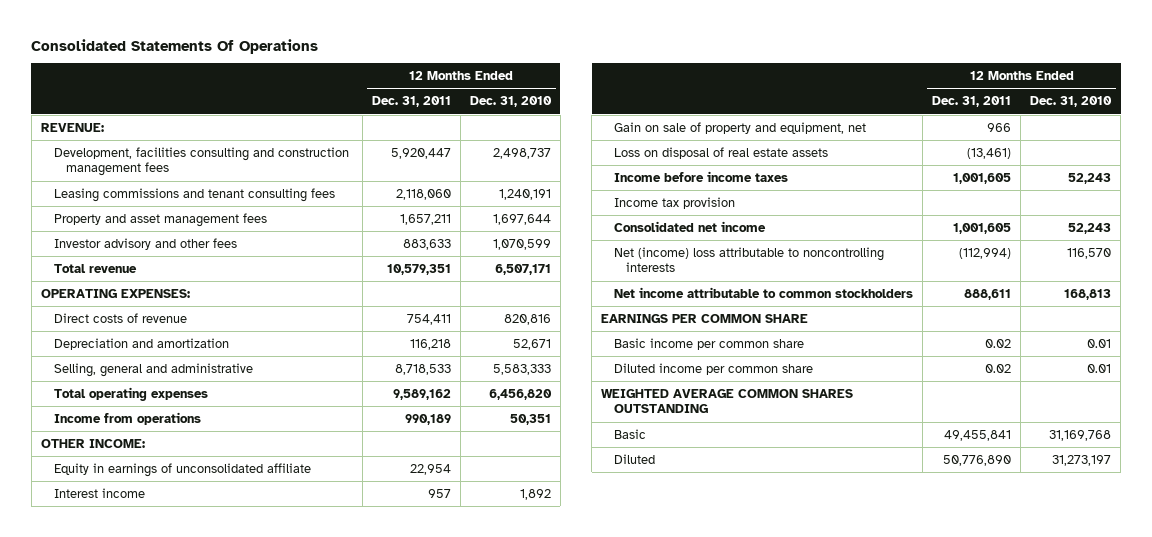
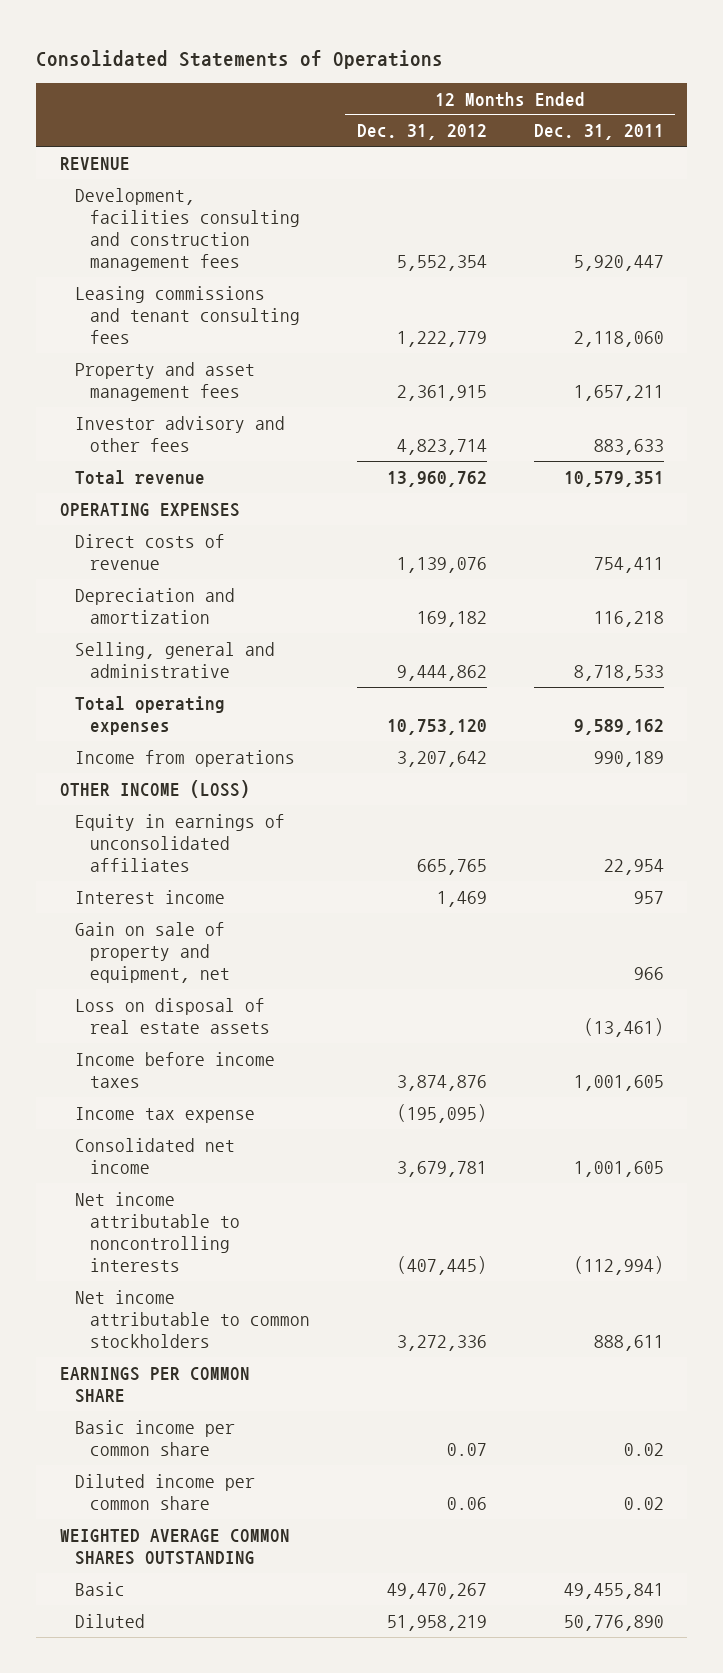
- Consolidated Statements Of Operations
+ Consolidated Statements of Operations
- | 12 Months Ended Dec. 31, 2011 | 12 Months Ended Dec. 31, 2010
+ | 12 Months Ended Dec. 31, 2012 | 12 Months Ended Dec. 31, 2011
- REVENUE:
+ REVENUE
- OPERATING EXPENSES:
+ OPERATING EXPENSES
- OTHER INCOME:
- Equity in earnings of unconsolidated affiliate | 22,954 |
+ OTHER INCOME (LOSS)
+ Equity in earnings of unconsolidated affiliates | 665,765 | 22,954
- Income tax provision
+ Income tax expense | (195,095) |
- Net (income) loss attributable to noncontrolling interests | (112,994) | 116,570
+ Net income attributable to noncontrolling interests | (407,445) | (112,994)

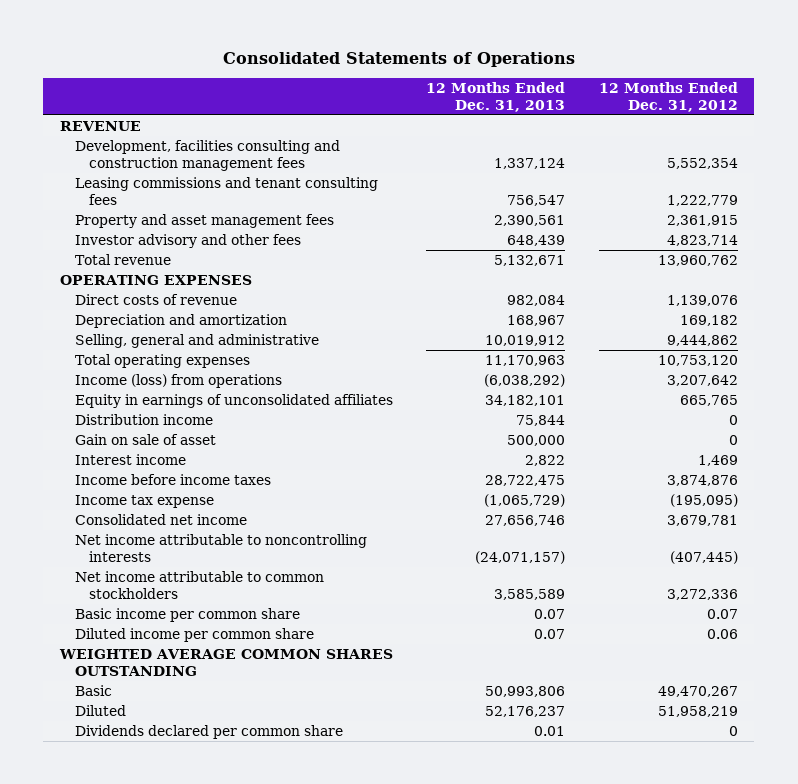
- | 12 Months Ended Dec. 31, 2012 | 12 Months Ended Dec. 31, 2011
+ | 12 Months Ended Dec. 31, 2013 | 12 Months Ended Dec. 31, 2012
- Income from operations | 3,207,642 | 990,189
- OTHER INCOME (LOSS)
+ Income (loss) from operations | (6,038,292) | 3,207,642
+ Distribution income | 75,844 | 0
+ Gain on sale of asset | 500,000 | 0
- Gain on sale of property and equipment, net | | 966
- Loss on disposal of real estate assets | | (13,461)
- EARNINGS PER COMMON SHARE
+ Dividends declared per common share | 0.01 | 0

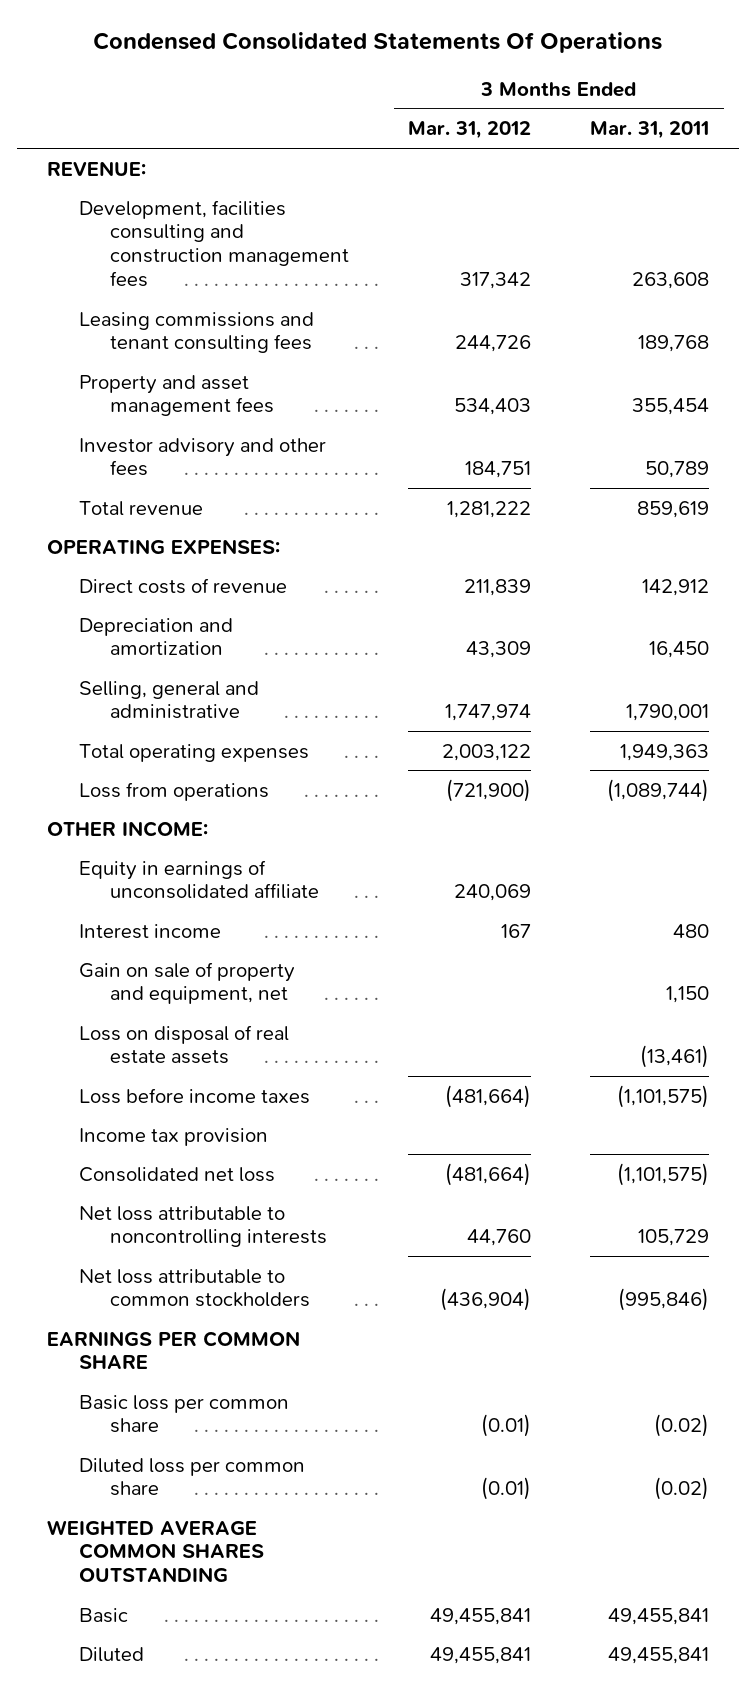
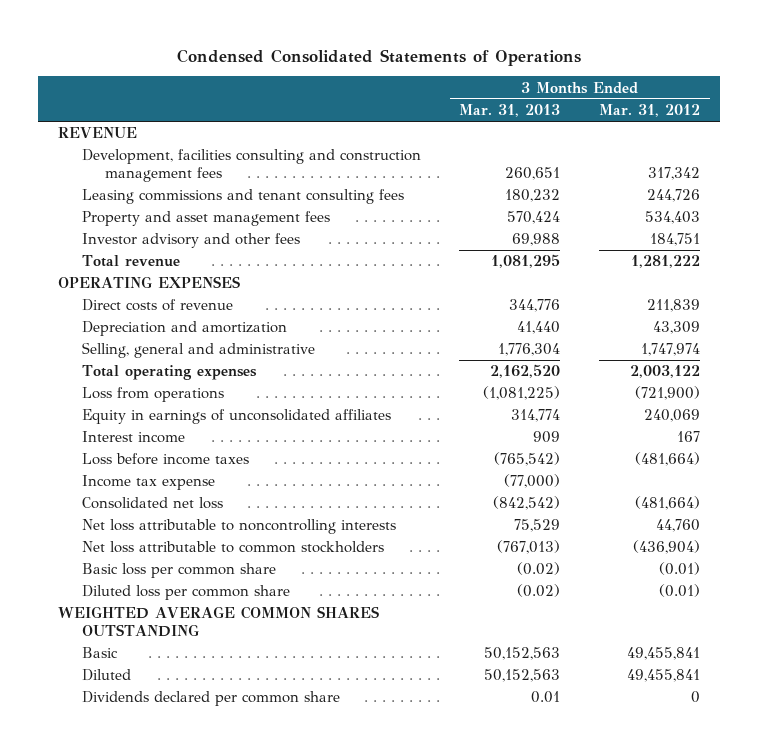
- Condensed Consolidated Statements Of Operations
+ Condensed Consolidated Statements of Operations
- | 3 Months Ended Mar. 31, 2012 | 3 Months Ended Mar. 31, 2011
+ | 3 Months Ended Mar. 31, 2013 | 3 Months Ended Mar. 31, 2012
- REVENUE:
+ REVENUE
- OPERATING EXPENSES:
+ OPERATING EXPENSES
- OTHER INCOME:
- Equity in earnings of unconsolidated affiliate | 240,069 |
+ Equity in earnings of unconsolidated affiliates | 314,774 | 240,069
- Gain on sale of property and equipment, net | | 1,150
- Loss on disposal of real estate assets | | (13,461)
- Income tax provision
+ Income tax expense | (77,000) |
- EARNINGS PER COMMON SHARE
+ Dividends declared per common share | 0.01 | 0

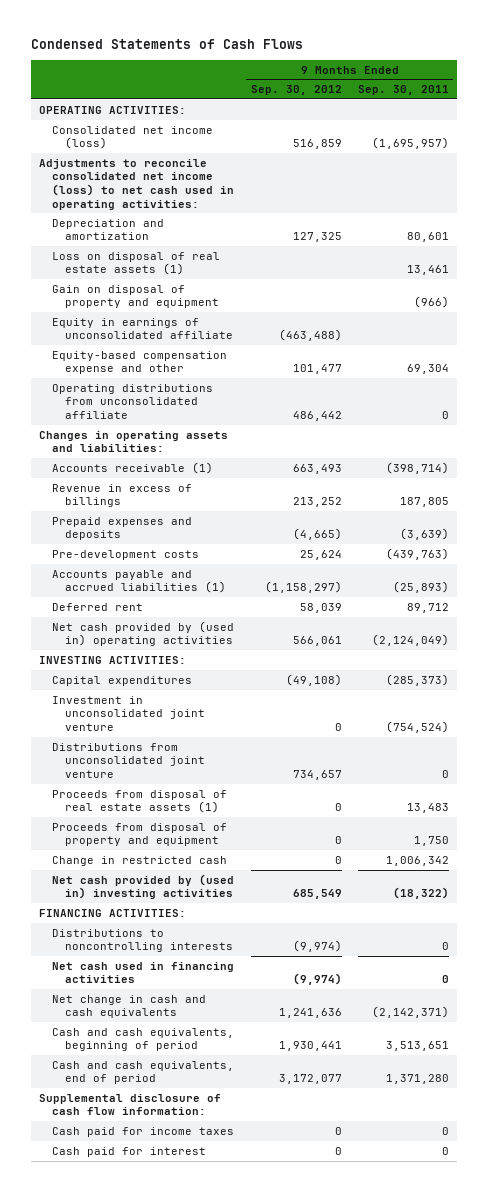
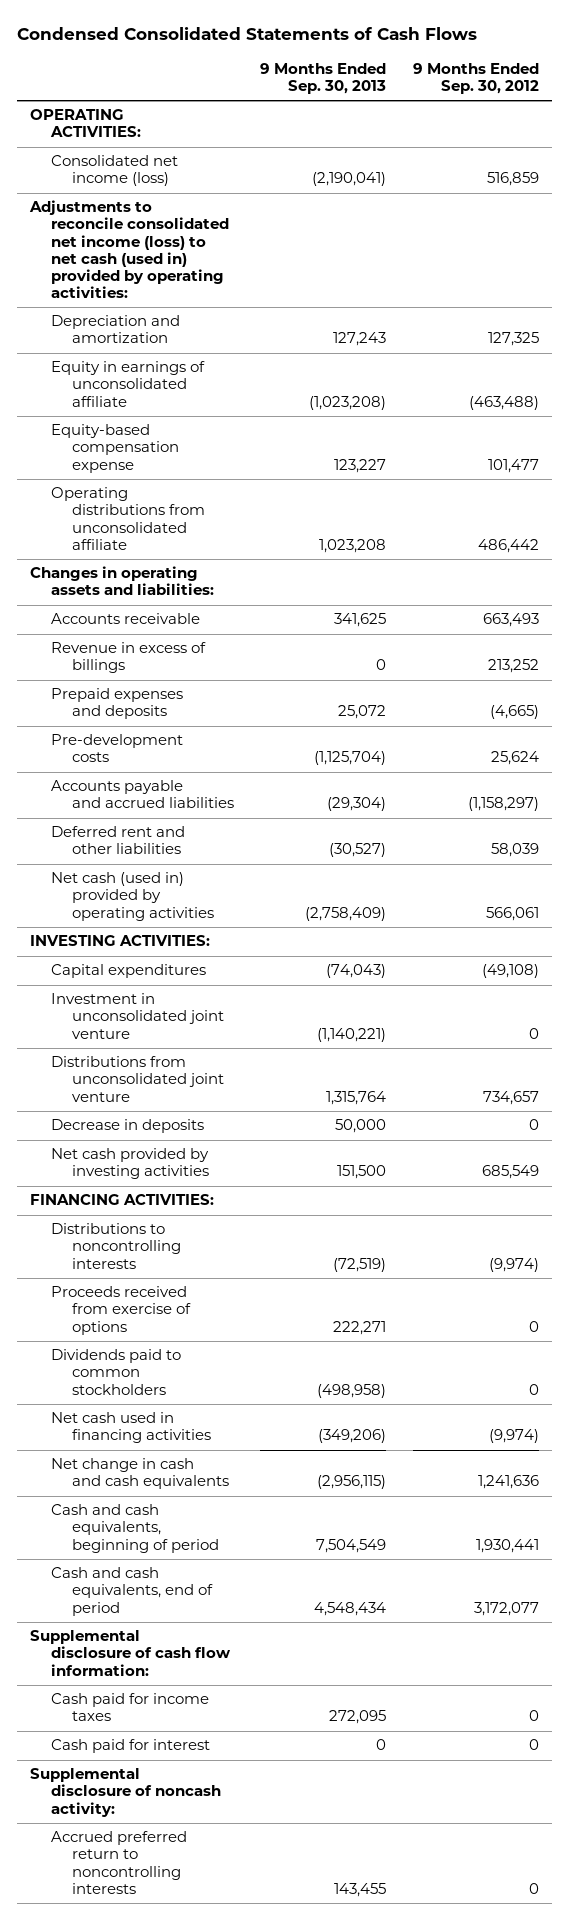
- Condensed Statements of Cash Flows
+ Condensed Consolidated Statements of Cash Flows
- | 9 Months Ended Sep. 30, 2012 | 9 Months Ended Sep. 30, 2011
+ | 9 Months Ended Sep. 30, 2013 | 9 Months Ended Sep. 30, 2012
- Adjustments to reconcile consolidated net income (loss) to net cash used in operating activities:
+ Adjustments to reconcile consolidated net income (loss) to net cash (used in) provided by operating activities:
- Loss on disposal of real estate assets (1) | | 13,461
- Gain on disposal of property and equipment | | (966)
- Equity-based compensation expense and other | 101,477 | 69,304
+ Equity-based compensation expense | 123,227 | 101,477
- Accounts receivable (1) | 663,493 | (398,714)
+ Accounts receivable | 341,625 | 663,493
- Accounts payable and accrued liabilities (1) | (1,158,297) | (25,893)
- Deferred rent | 58,039 | 89,712
- Net cash provided by (used in) operating activities | 566,061 | (2,124,049)
+ Accounts payable and accrued liabilities | (29,304) | (1,158,297)
+ Deferred rent and other liabilities | (30,527) | 58,039
+ Net cash (used in) provided by operating activities | (2,758,409) | 566,061
- Proceeds from disposal of real estate assets (1) | 0 | 13,483
- Proceeds from disposal of property and equipment | 0 | 1,750
- Change in restricted cash | 0 | 1,006,342
- Net cash provided by (used in) investing activities | 685,549 | (18,322)
+ Decrease in deposits | 50,000 | 0
+ Net cash provided by investing activities | 151,500 | 685,549
+ Proceeds received from exercise of options | 222,271 | 0
+ Dividends paid to common stockholders | (498,958) | 0
+ Supplemental disclosure of noncash activity:
+ Accrued preferred return to noncontrolling interests | 143,455 | 0

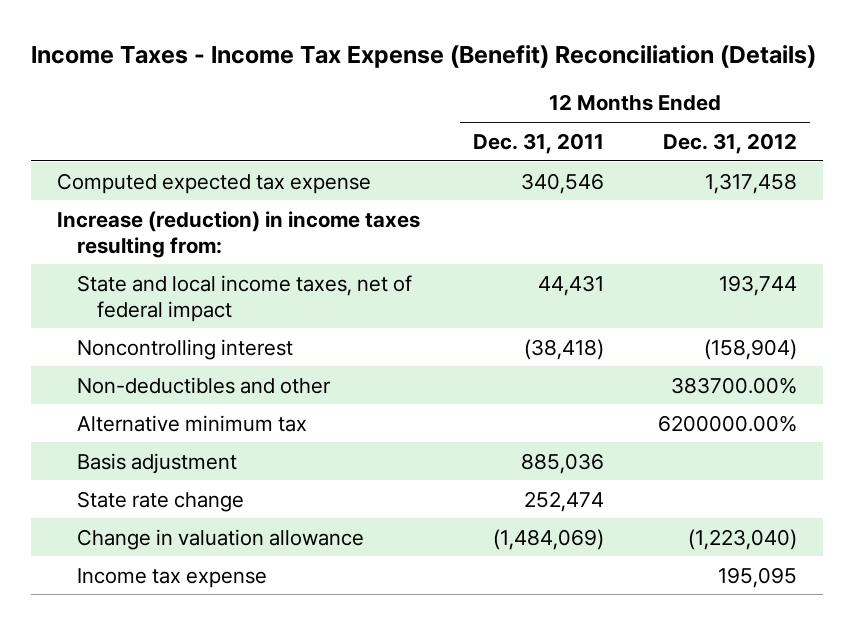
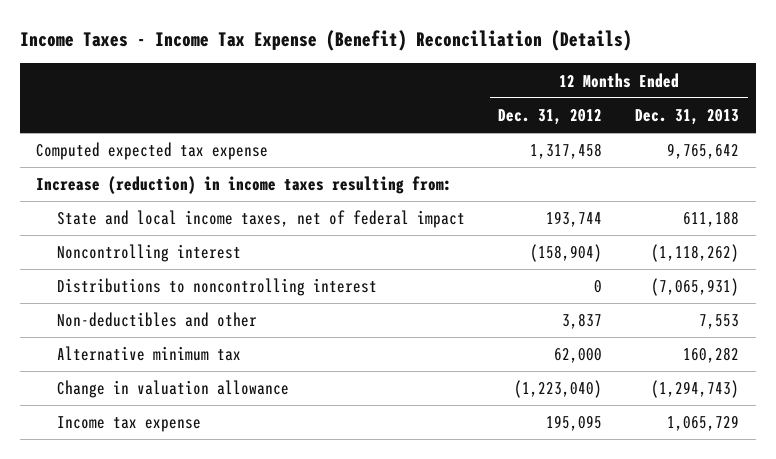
- | 12 Months Ended Dec. 31, 2011 | 12 Months Ended Dec. 31, 2012
+ | 12 Months Ended Dec. 31, 2012 | 12 Months Ended Dec. 31, 2013
- Non-deductibles and other | | 383700.00%
- Alternative minimum tax | | 6200000.00%
- Basis adjustment | 885,036 |
- State rate change | 252,474 |
+ Distributions to noncontrolling interest | 0 | (7,065,931)
+ Non-deductibles and other | 3,837 | 7,553
+ Alternative minimum tax | 62,000 | 160,282

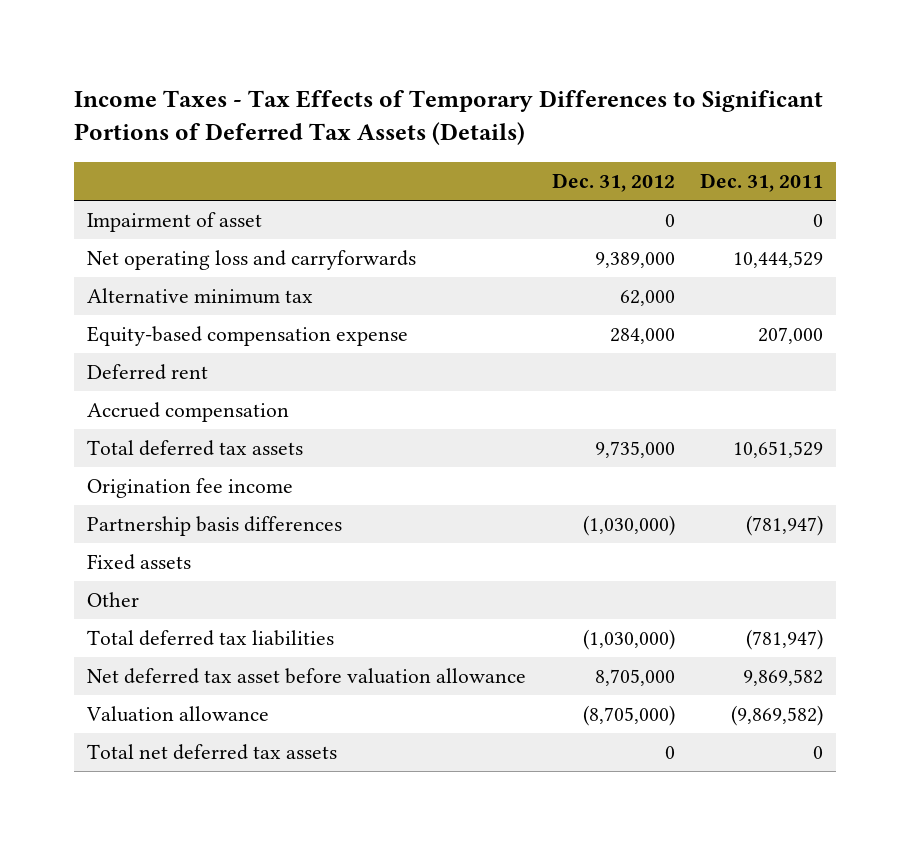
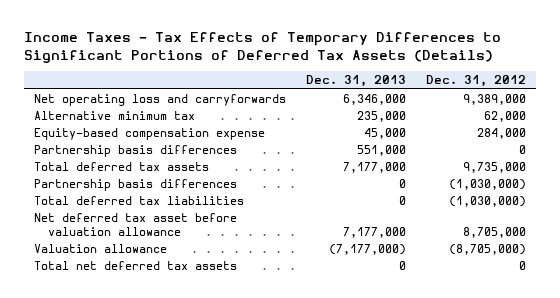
- | Dec. 31, 2012 | Dec. 31, 2011
+ | Dec. 31, 2013 | Dec. 31, 2012
- Impairment of asset | 0 | 0
- Deferred rent
- Accrued compensation
+ Partnership basis differences | 551,000 | 0
- Origination fee income
- Fixed assets
- Other

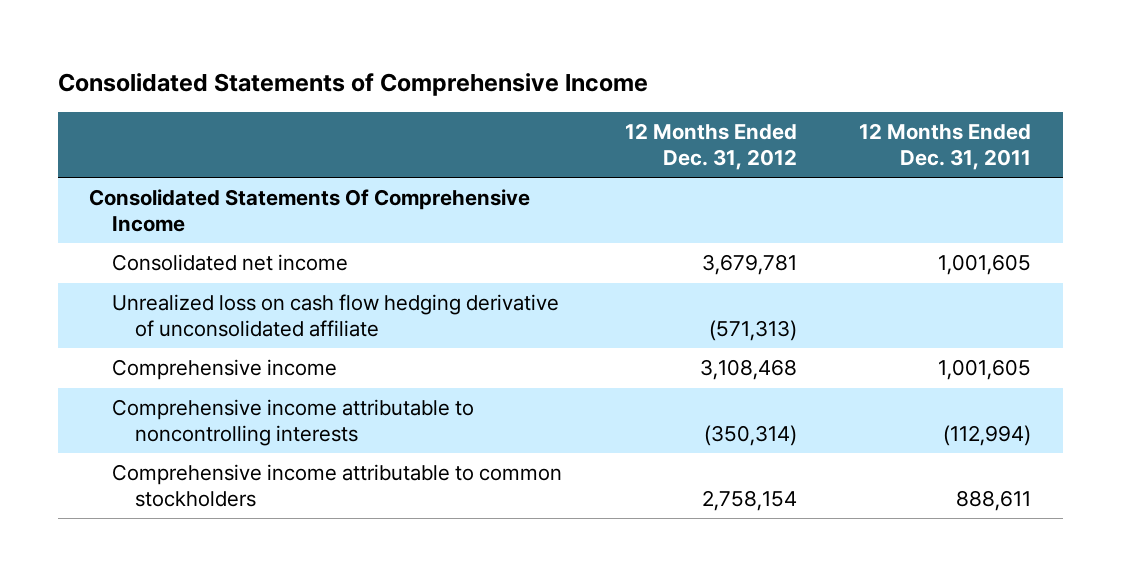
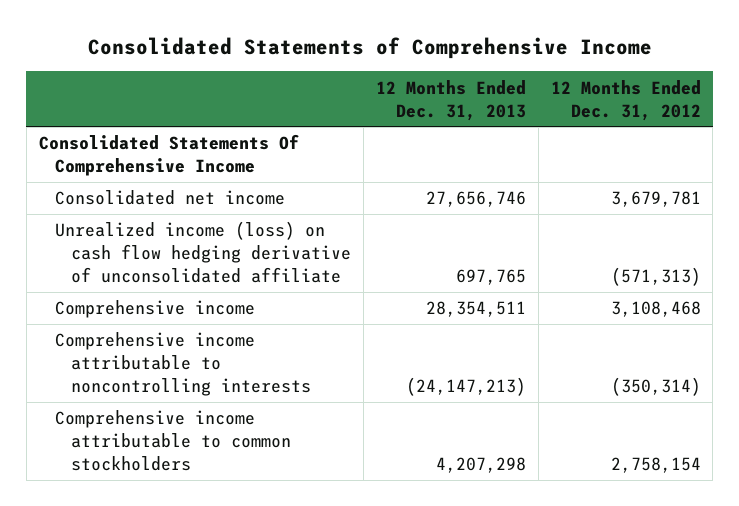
- | 12 Months Ended Dec. 31, 2012 | 12 Months Ended Dec. 31, 2011
+ | 12 Months Ended Dec. 31, 2013 | 12 Months Ended Dec. 31, 2012
- Unrealized loss on cash flow hedging derivative of unconsolidated affiliate | (571,313) |
+ Unrealized income (loss) on cash flow hedging derivative of unconsolidated affiliate | 697,765 | (571,313)

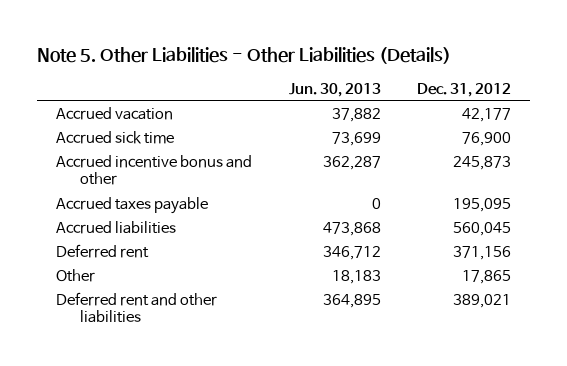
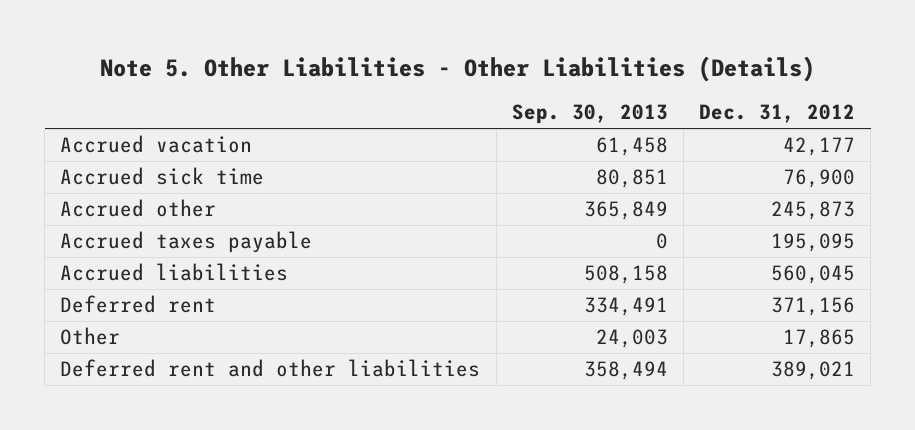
- | Jun. 30, 2013 | Dec. 31, 2012
+ | Sep. 30, 2013 | Dec. 31, 2012
- Accrued incentive bonus and other | 362,287 | 245,873
+ Accrued other | 365,849 | 245,873

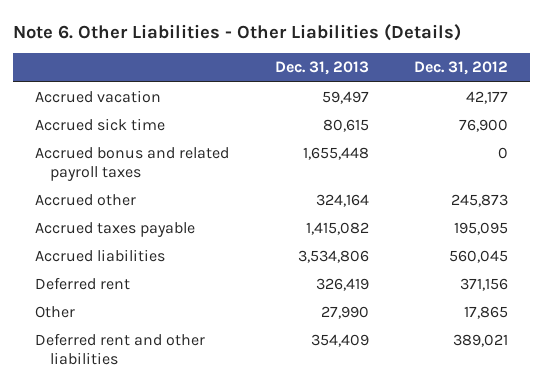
- Note 5. Other Liabilities - Other Liabilities (Details)
+ Note 6. Other Liabilities - Other Liabilities (Details)
- | Sep. 30, 2013 | Dec. 31, 2012
+ | Dec. 31, 2013 | Dec. 31, 2012
+ Accrued bonus and related payroll taxes | 1,655,448 | 0

